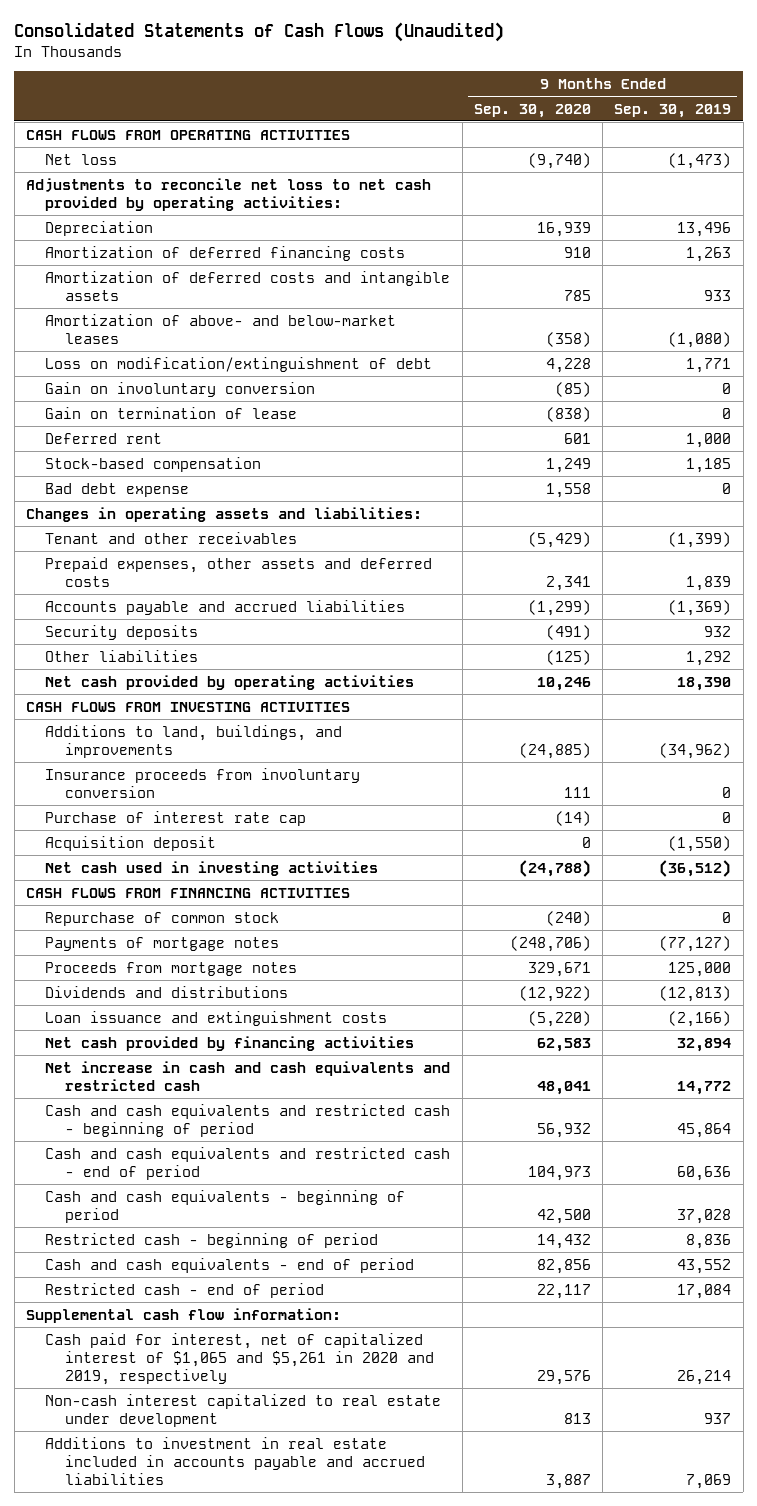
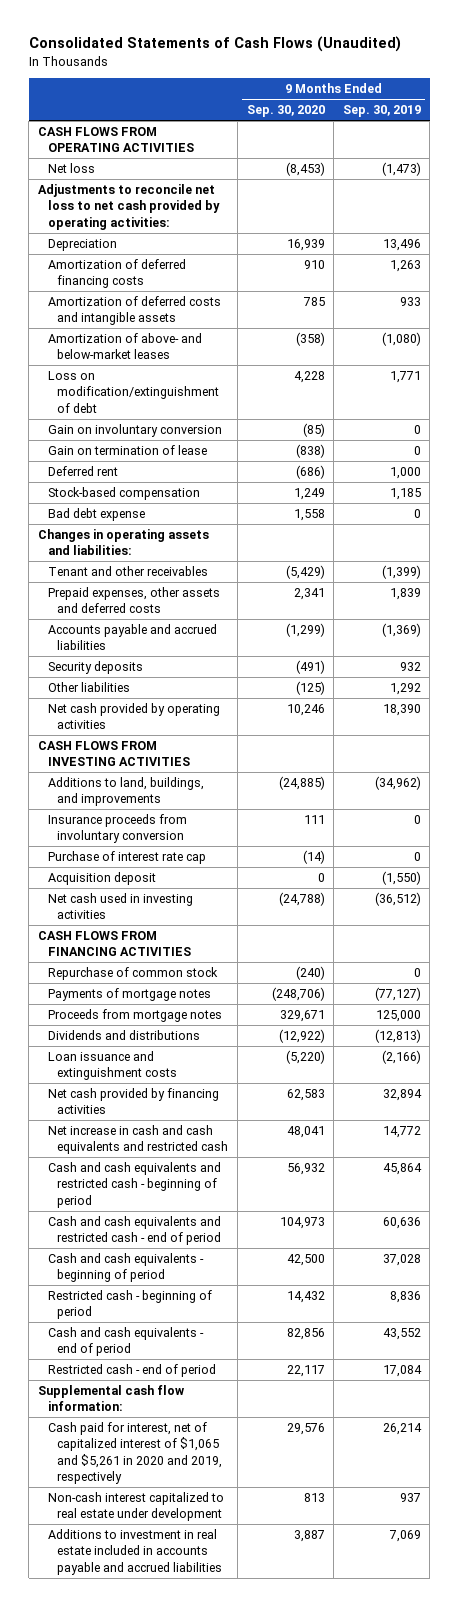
- Net loss | (9,740) | (1,473)
+ Net loss | (8,453) | (1,473)
- Deferred rent | 601 | 1,000
+ Deferred rent | (686) | 1,000

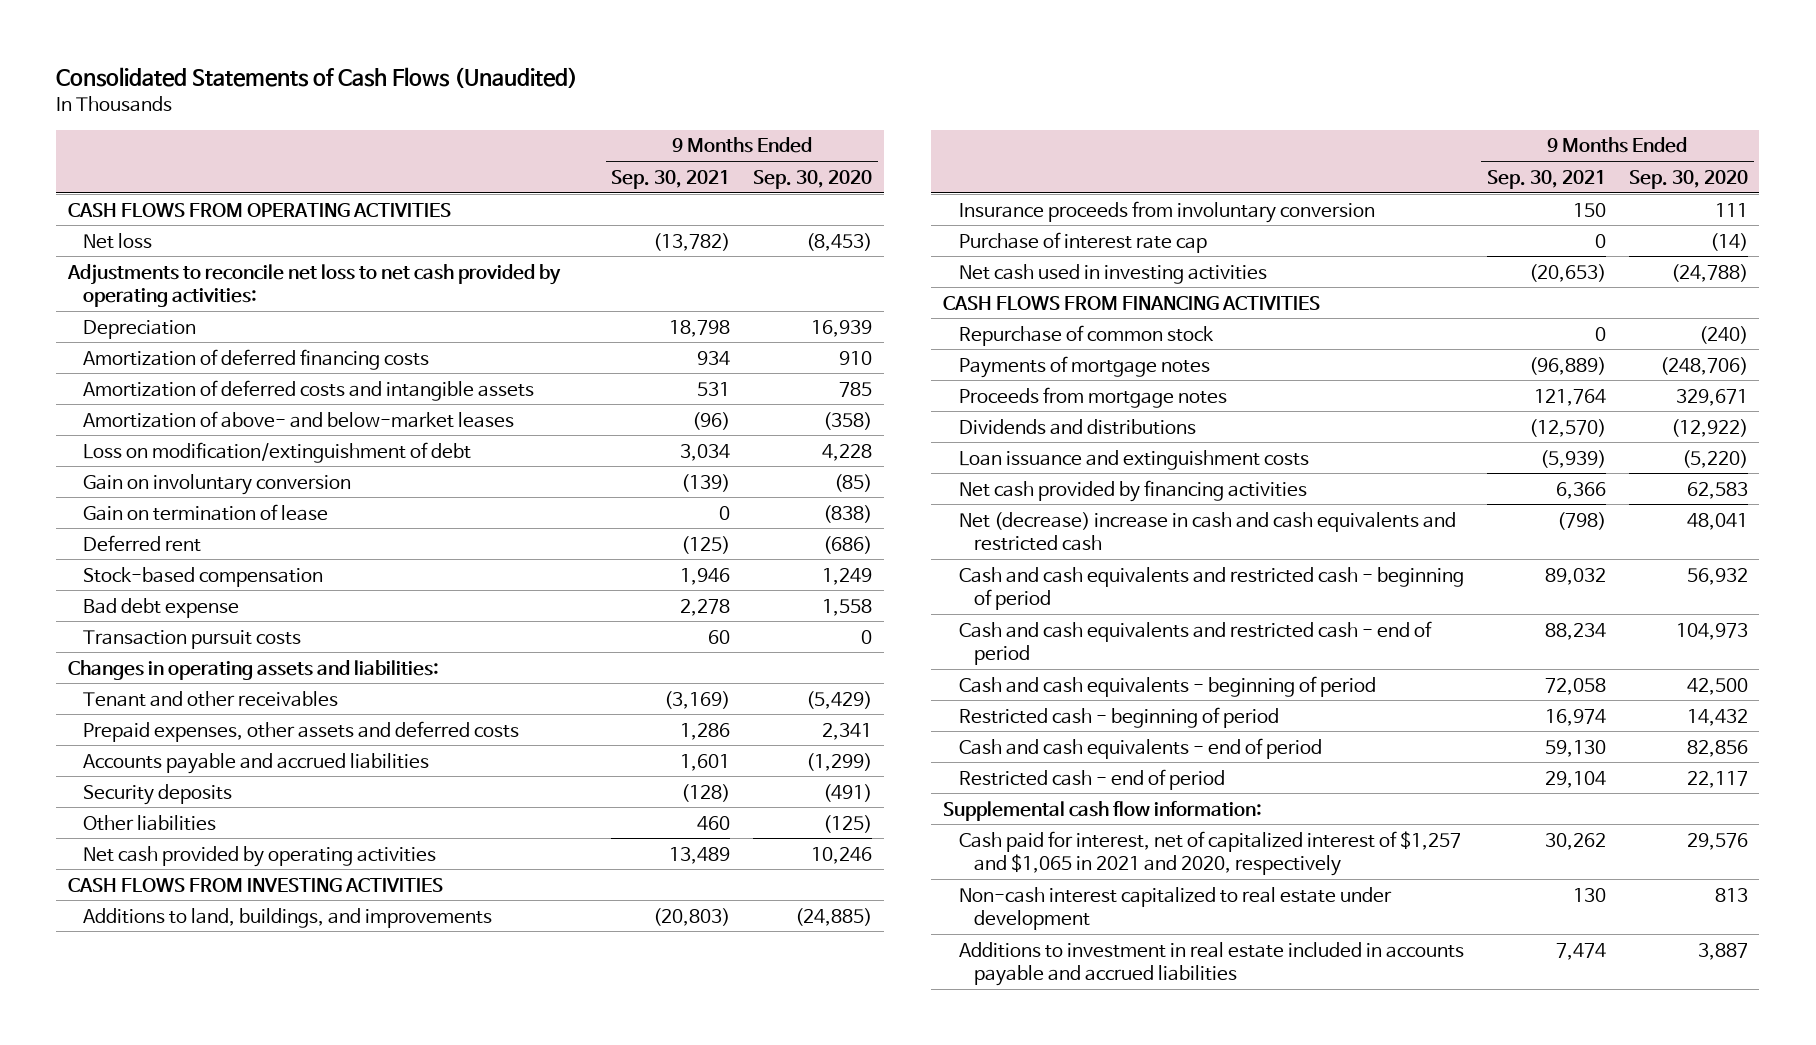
- | 9 Months Ended Sep. 30, 2020 | 9 Months Ended Sep. 30, 2019
+ | 9 Months Ended Sep. 30, 2021 | 9 Months Ended Sep. 30, 2020
+ Transaction pursuit costs | 60 | 0
- Acquisition deposit | 0 | (1,550)
- Net increase in cash and cash equivalents and restricted cash | 48,041 | 14,772
+ Net (decrease) increase in cash and cash equivalents and restricted cash | (798) | 48,041
- Cash paid for interest, net of capitalized interest of $1,065 and $5,261 in 2020 and 2019, respectively | 29,576 | 26,214
+ Cash paid for interest, net of capitalized interest of $1,257 and $1,065 in 2021 and 2020, respectively | 30,262 | 29,576

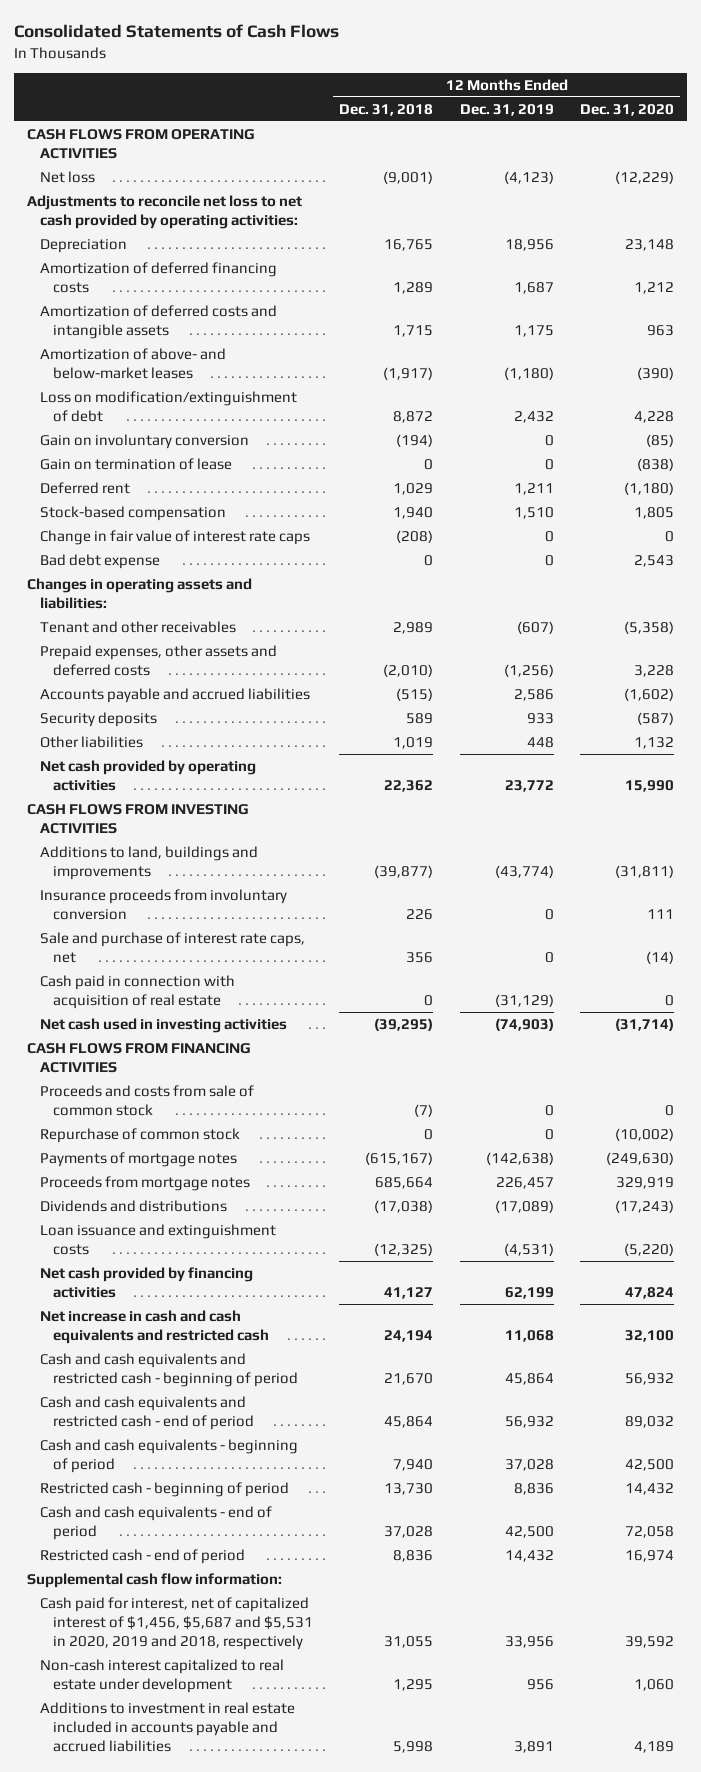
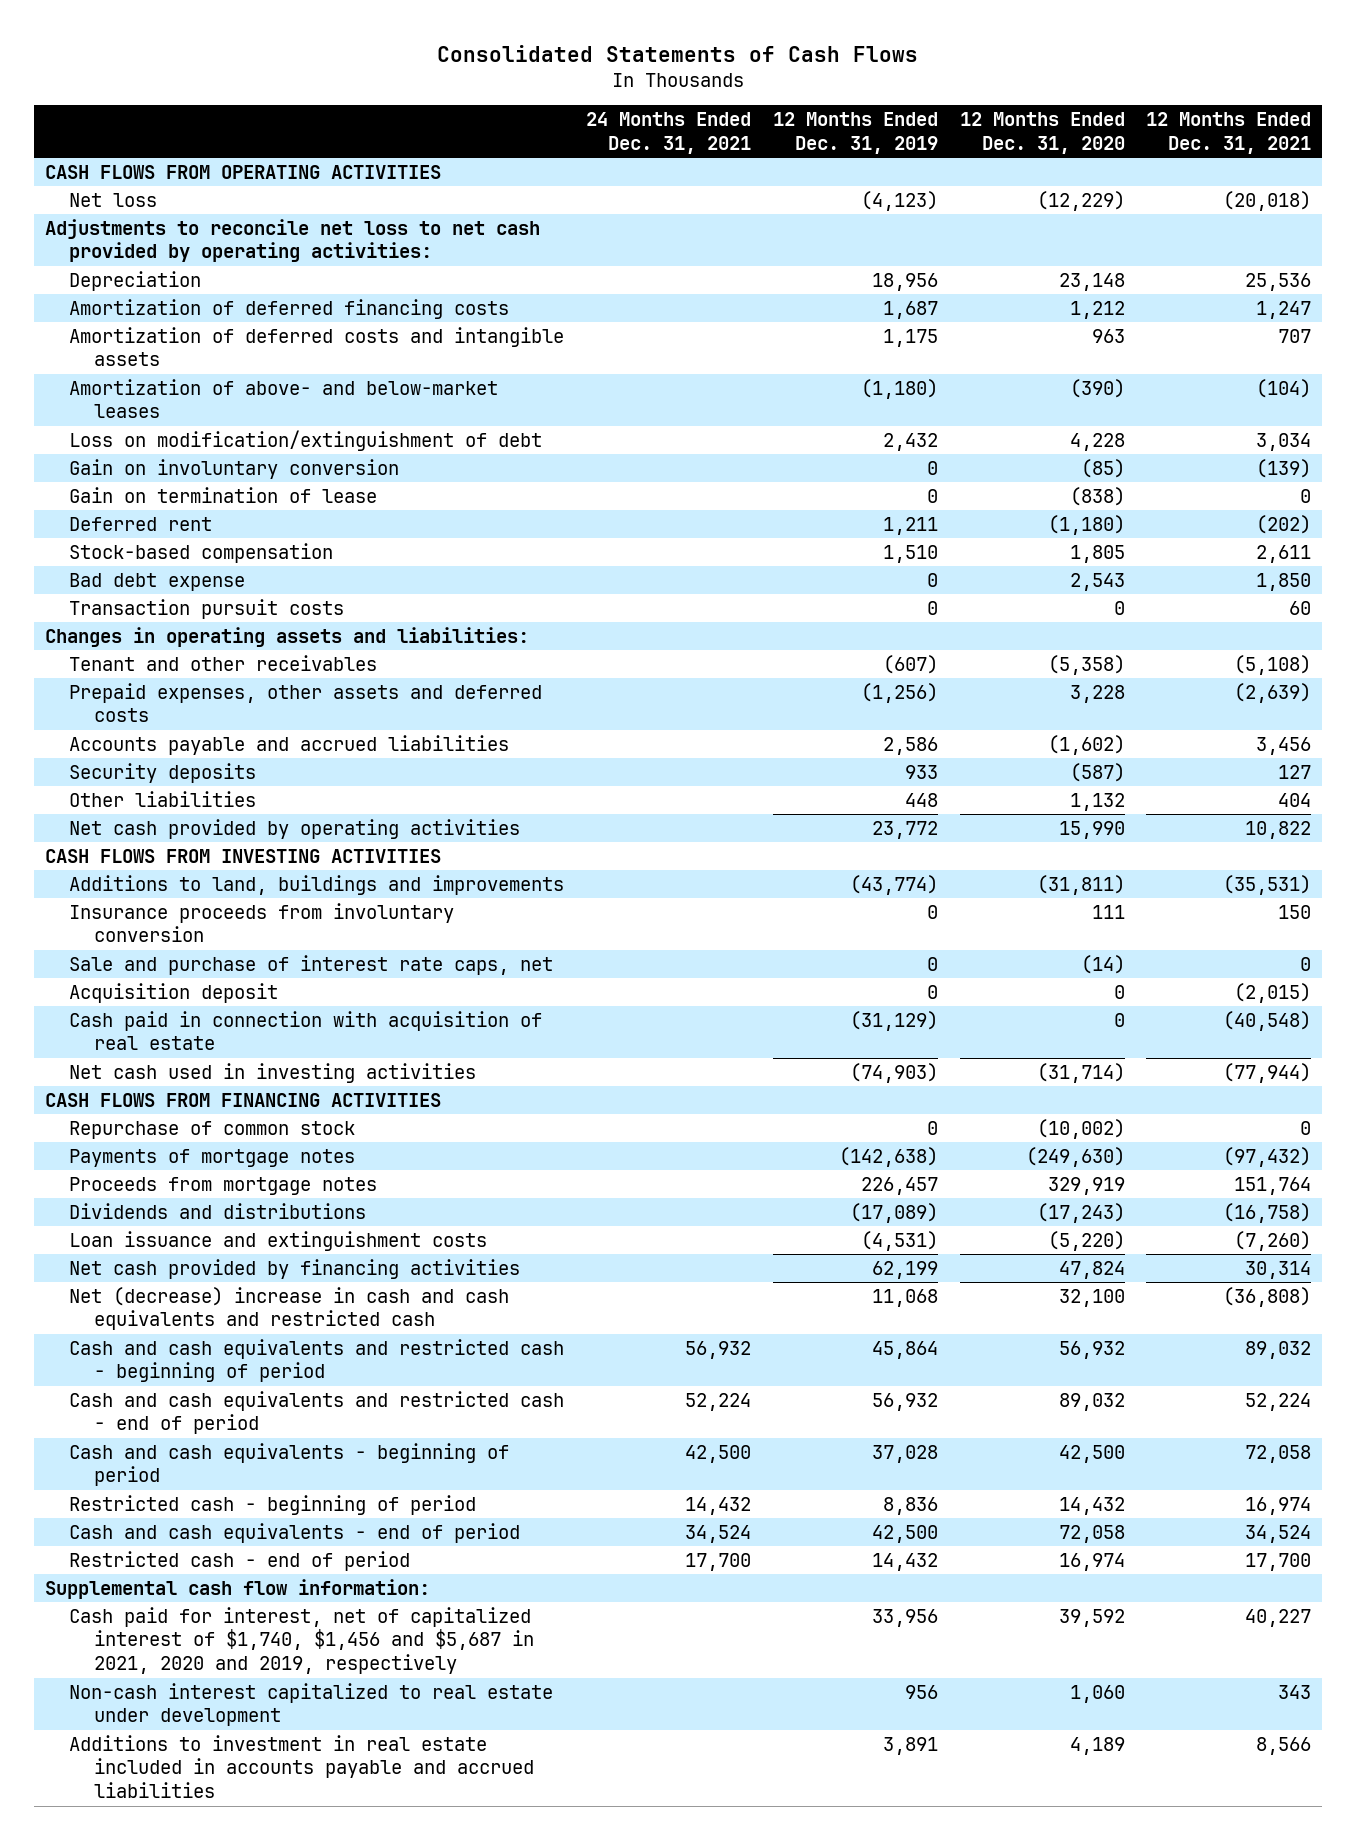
- | 12 Months Ended Dec. 31, 2018 | 12 Months Ended Dec. 31, 2019 | 12 Months Ended Dec. 31, 2020
+ | 24 Months Ended Dec. 31, 2021 | 12 Months Ended Dec. 31, 2019 | 12 Months Ended Dec. 31, 2020 | 12 Months Ended Dec. 31, 2021
- Change in fair value of interest rate caps | (208) | 0 | 0
+ Transaction pursuit costs | | 0 | 0 | 60
+ Acquisition deposit | | 0 | 0 | (2,015)
- Proceeds and costs from sale of common stock | (7) | 0 | 0
- Net increase in cash and cash equivalents and restricted cash | 24,194 | 11,068 | 32,100
+ Net (decrease) increase in cash and cash equivalents and restricted cash | | 11,068 | 32,100 | (36,808)
- Cash paid for interest, net of capitalized interest of $1,456, $5,687 and $5,531 in 2020, 2019 and 2018, respectively | 31,055 | 33,956 | 39,592
+ Cash paid for interest, net of capitalized interest of $1,740, $1,456 and $5,687 in 2021, 2020 and 2019, respectively | | 33,956 | 39,592 | 40,227

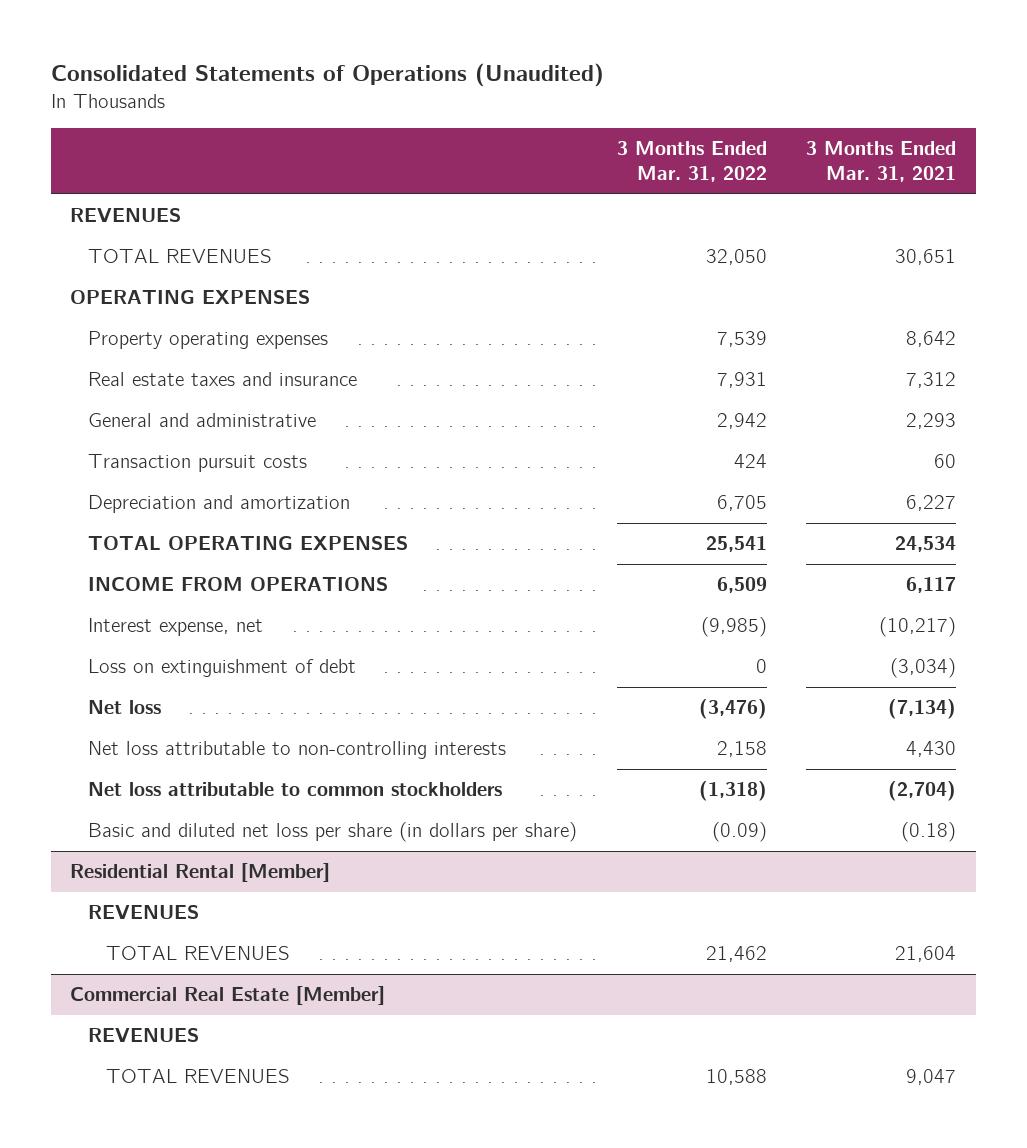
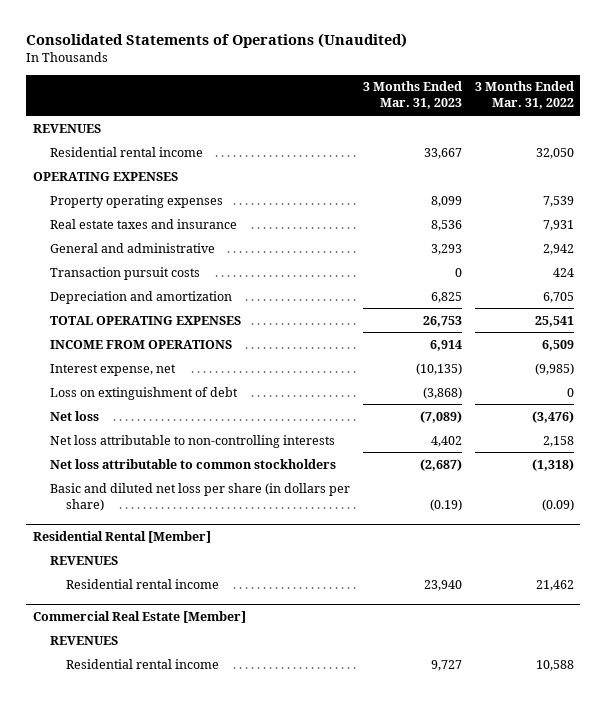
- | 3 Months Ended Mar. 31, 2022 | 3 Months Ended Mar. 31, 2021
+ | 3 Months Ended Mar. 31, 2023 | 3 Months Ended Mar. 31, 2022
- TOTAL REVENUES | 32,050 | 30,651
+ Residential rental income | 33,667 | 32,050
@ Residential Rental [Member]
- TOTAL REVENUES | 21,462 | 21,604
+ Residential rental income | 23,940 | 21,462
@ Commercial Real Estate [Member]
- TOTAL REVENUES | 10,588 | 9,047
+ Residential rental income | 9,727 | 10,588

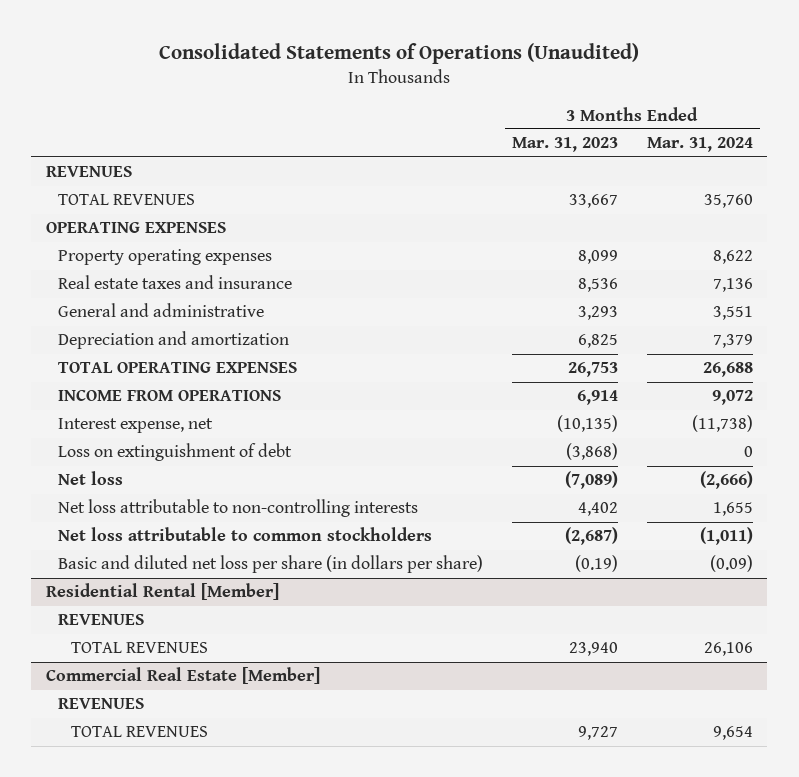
- | 3 Months Ended Mar. 31, 2023 | 3 Months Ended Mar. 31, 2022
+ | 3 Months Ended Mar. 31, 2023 | 3 Months Ended Mar. 31, 2024
- Residential rental income | 33,667 | 32,050
+ TOTAL REVENUES | 33,667 | 35,760
- Transaction pursuit costs | 0 | 424
@ Residential Rental [Member]
- Residential rental income | 23,940 | 21,462
+ TOTAL REVENUES | 23,940 | 26,106
@ Commercial Real Estate [Member]
- Residential rental income | 9,727 | 10,588
+ TOTAL REVENUES | 9,727 | 9,654

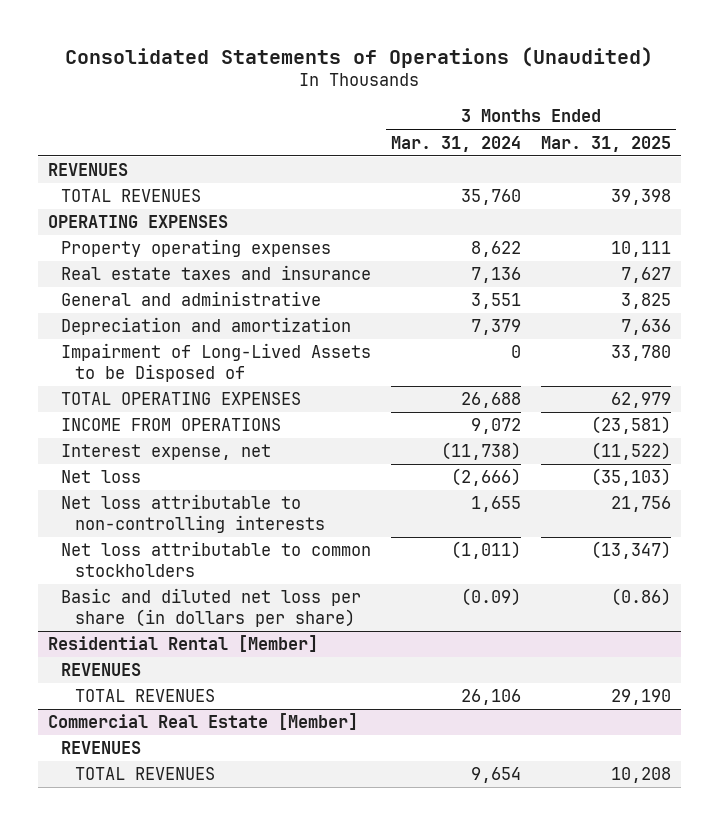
- | 3 Months Ended Mar. 31, 2023 | 3 Months Ended Mar. 31, 2024
+ | 3 Months Ended Mar. 31, 2024 | 3 Months Ended Mar. 31, 2025
+ Impairment of Long-Lived Assets to be Disposed of | 0 | 33,780
- Loss on extinguishment of debt | (3,868) | 0

